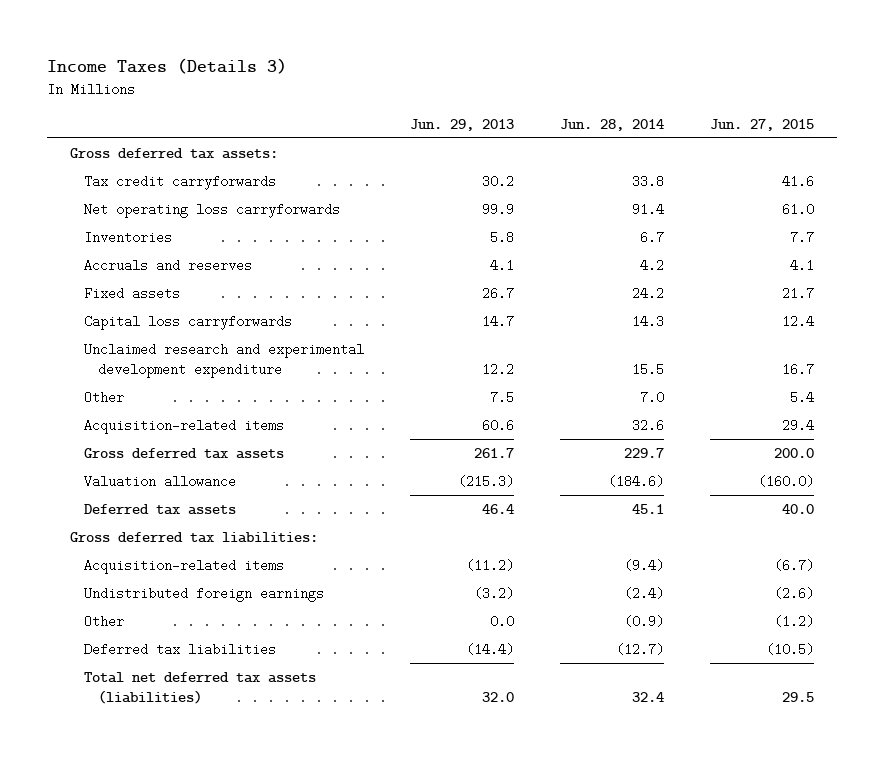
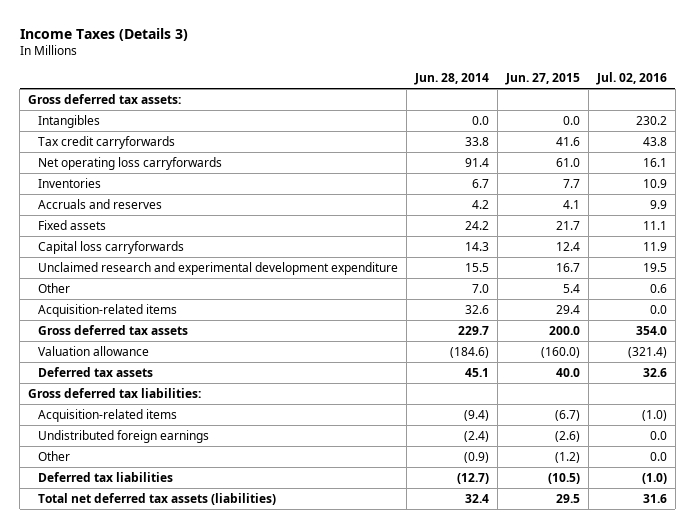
- | Jun. 29, 2013 | Jun. 28, 2014 | Jun. 27, 2015
+ | Jun. 28, 2014 | Jun. 27, 2015 | Jul. 02, 2016
+ Intangibles | 0.0 | 0.0 | 230.2

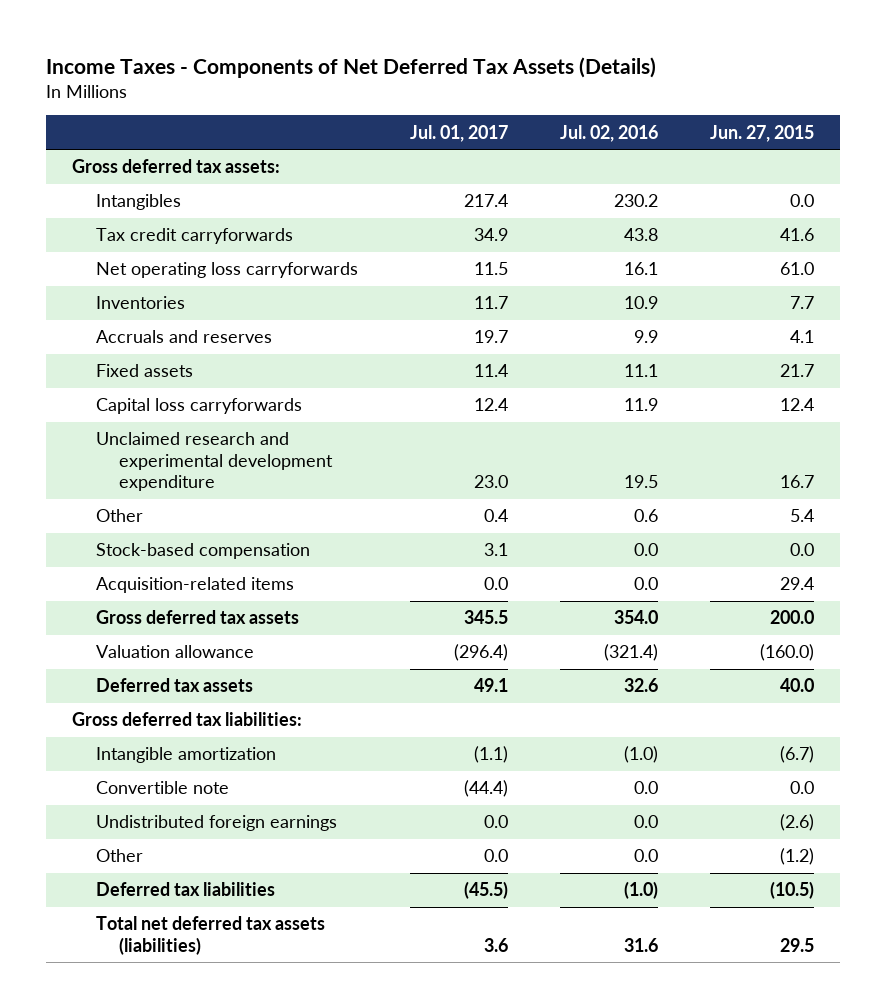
- Income Taxes (Details 3)
+ Income Taxes - Components of Net Deferred Tax Assets (Details)
- | Jun. 28, 2014 | Jun. 27, 2015 | Jul. 02, 2016
+ | Jul. 01, 2017 | Jul. 02, 2016 | Jun. 27, 2015
+ Stock-based compensation | 3.1 | 0.0 | 0.0
- Acquisition-related items | (9.4) | (6.7) | (1.0)
+ Intangible amortization | (1.1) | (1.0) | (6.7)
+ Convertible note | (44.4) | 0.0 | 0.0

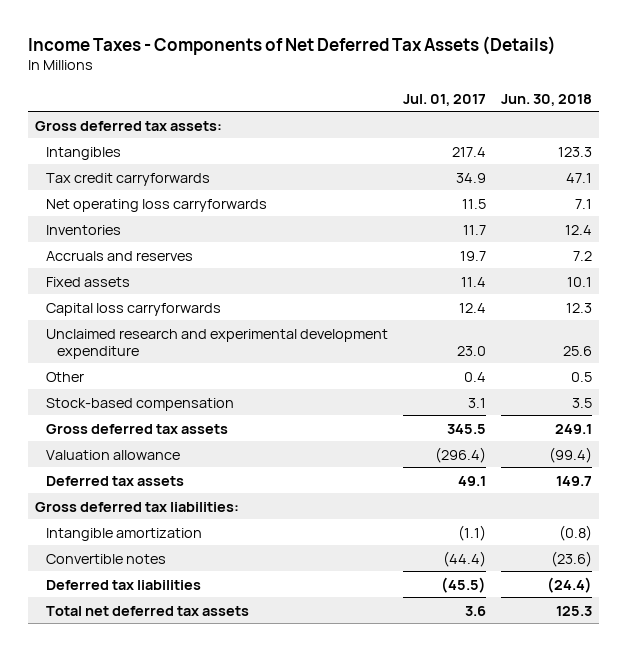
- | Jul. 01, 2017 | Jul. 02, 2016 | Jun. 27, 2015
+ | Jul. 01, 2017 | Jun. 30, 2018
- Acquisition-related items | 0.0 | 0.0 | 29.4
- Convertible note | (44.4) | 0.0 | 0.0
- Undistributed foreign earnings | 0.0 | 0.0 | (2.6)
- Other | 0.0 | 0.0 | (1.2)
+ Convertible notes | (44.4) | (23.6)
- Total net deferred tax assets (liabilities) | 3.6 | 31.6 | 29.5
+ Total net deferred tax assets | 3.6 | 125.3

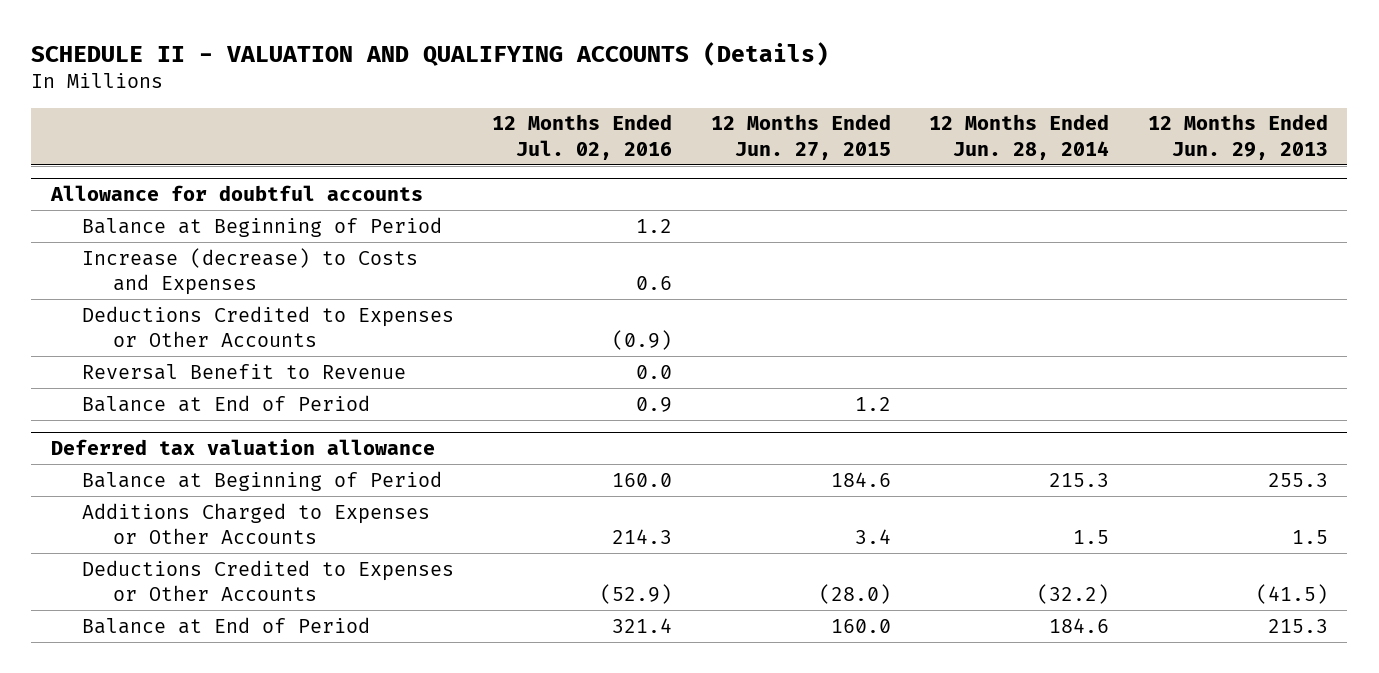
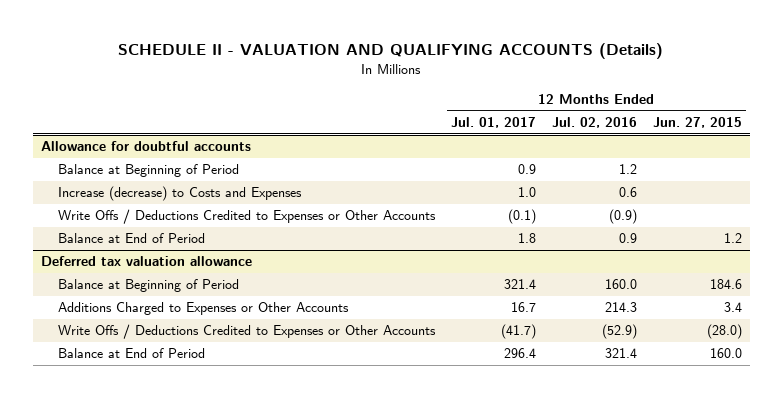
- | 12 Months Ended Jul. 02, 2016 | 12 Months Ended Jun. 27, 2015 | 12 Months Ended Jun. 28, 2014 | 12 Months Ended Jun. 29, 2013
+ | 12 Months Ended Jul. 01, 2017 | 12 Months Ended Jul. 02, 2016 | 12 Months Ended Jun. 27, 2015
@ Allowance for doubtful accounts
- Deductions Credited to Expenses or Other Accounts | (0.9) | | |
- Reversal Benefit to Revenue | 0.0 | | |
+ Write Offs / Deductions Credited to Expenses or Other Accounts | (0.1) | (0.9) |
@ Deferred tax valuation allowance
- Deductions Credited to Expenses or Other Accounts | (52.9) | (28.0) | (32.2) | (41.5)
+ Write Offs / Deductions Credited to Expenses or Other Accounts | (41.7) | (52.9) | (28.0)

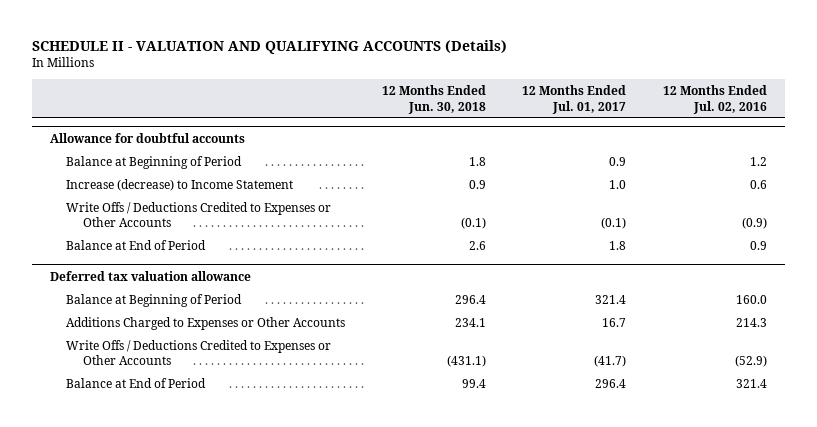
- | 12 Months Ended Jul. 01, 2017 | 12 Months Ended Jul. 02, 2016 | 12 Months Ended Jun. 27, 2015
+ | 12 Months Ended Jun. 30, 2018 | 12 Months Ended Jul. 01, 2017 | 12 Months Ended Jul. 02, 2016
@ Allowance for doubtful accounts
- Increase (decrease) to Costs and Expenses | 1.0 | 0.6 |
+ Increase (decrease) to Income Statement | 0.9 | 1.0 | 0.6

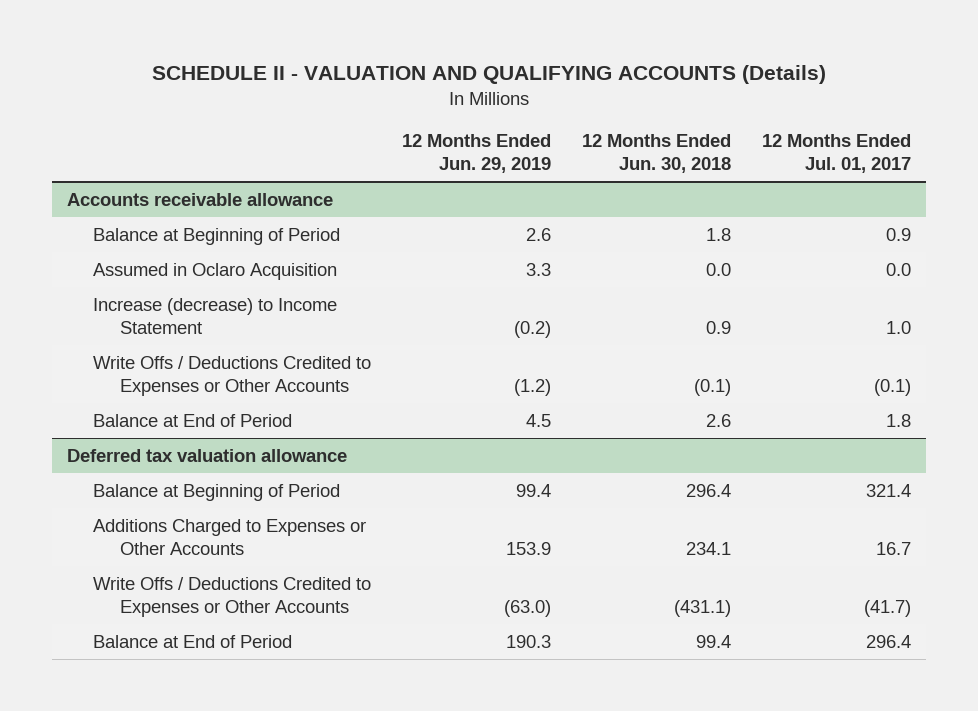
- | 12 Months Ended Jun. 30, 2018 | 12 Months Ended Jul. 01, 2017 | 12 Months Ended Jul. 02, 2016
+ | 12 Months Ended Jun. 29, 2019 | 12 Months Ended Jun. 30, 2018 | 12 Months Ended Jul. 01, 2017
- Allowance for doubtful accounts
+ Accounts receivable allowance
+ Assumed in Oclaro Acquisition | 3.3 | 0.0 | 0.0

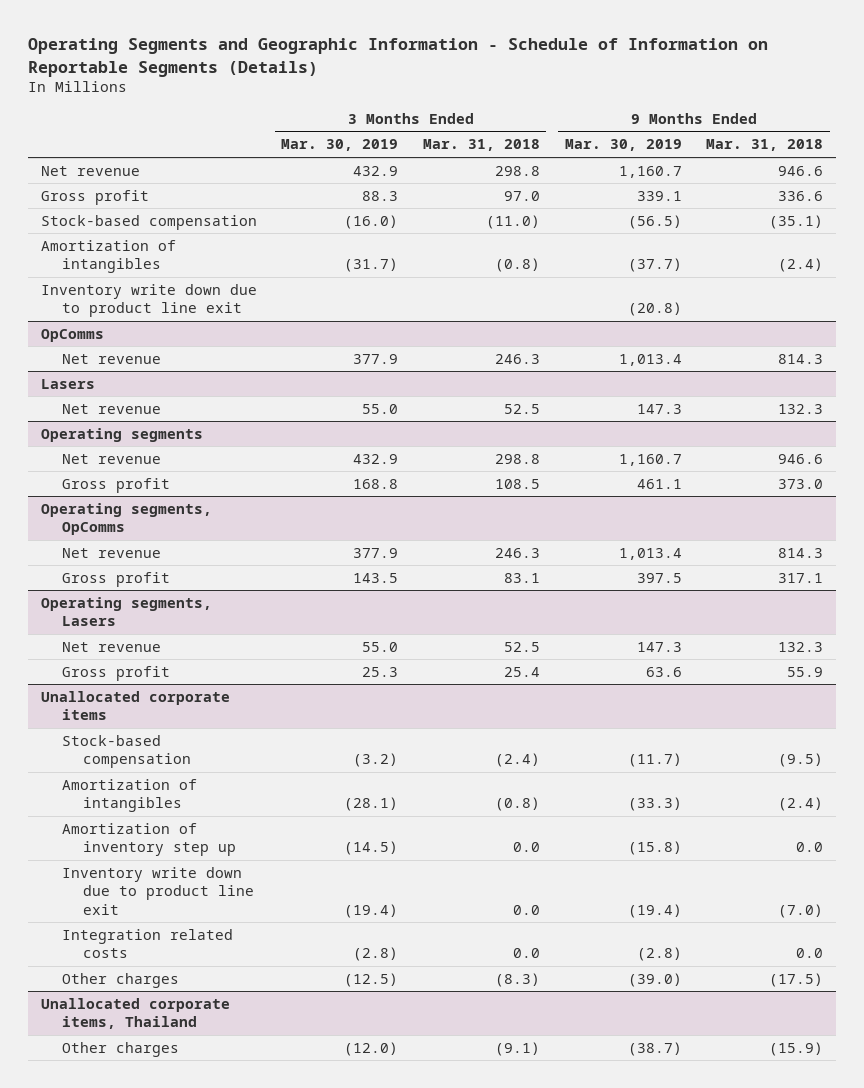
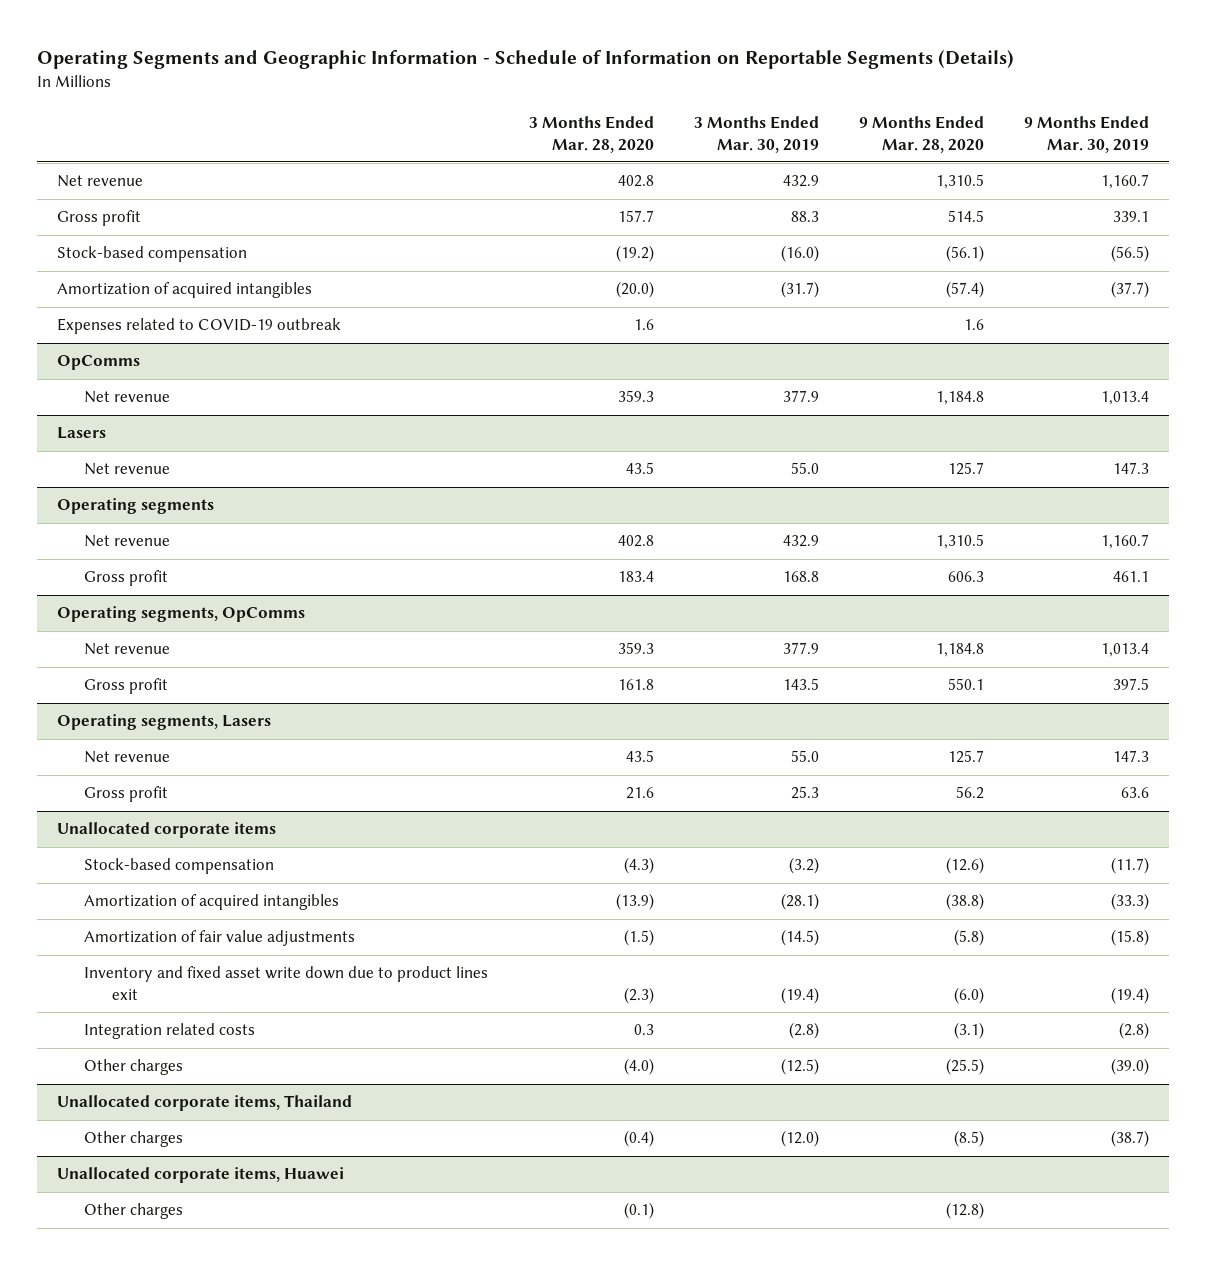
- | 3 Months Ended Mar. 30, 2019 | 3 Months Ended Mar. 31, 2018 | 9 Months Ended Mar. 30, 2019 | 9 Months Ended Mar. 31, 2018
+ | 3 Months Ended Mar. 28, 2020 | 3 Months Ended Mar. 30, 2019 | 9 Months Ended Mar. 28, 2020 | 9 Months Ended Mar. 30, 2019
- Amortization of intangibles | (31.7) | (0.8) | (37.7) | (2.4)
- Inventory write down due to product line exit | | | (20.8) |
+ Amortization of acquired intangibles | (20.0) | (31.7) | (57.4) | (37.7)
+ Expenses related to COVID-19 outbreak | 1.6 | | 1.6 |
@ Unallocated corporate items
- Amortization of intangibles | (28.1) | (0.8) | (33.3) | (2.4)
- Amortization of inventory step up | (14.5) | 0.0 | (15.8) | 0.0
- Inventory write down due to product line exit | (19.4) | 0.0 | (19.4) | (7.0)
+ Amortization of acquired intangibles | (13.9) | (28.1) | (38.8) | (33.3)
+ Amortization of fair value adjustments | (1.5) | (14.5) | (5.8) | (15.8)
+ Inventory and fixed asset write down due to product lines exit | (2.3) | (19.4) | (6.0) | (19.4)
+ Unallocated corporate items, Huawei
+ Other charges | (0.1) | | (12.8) |

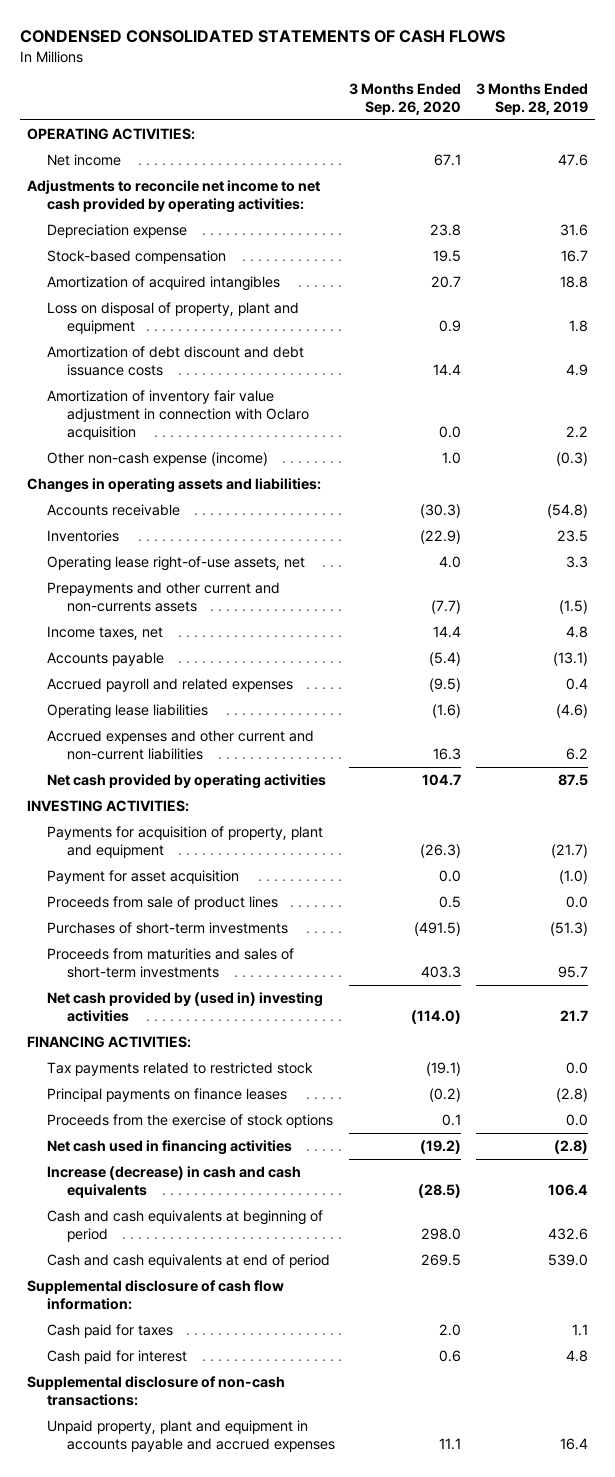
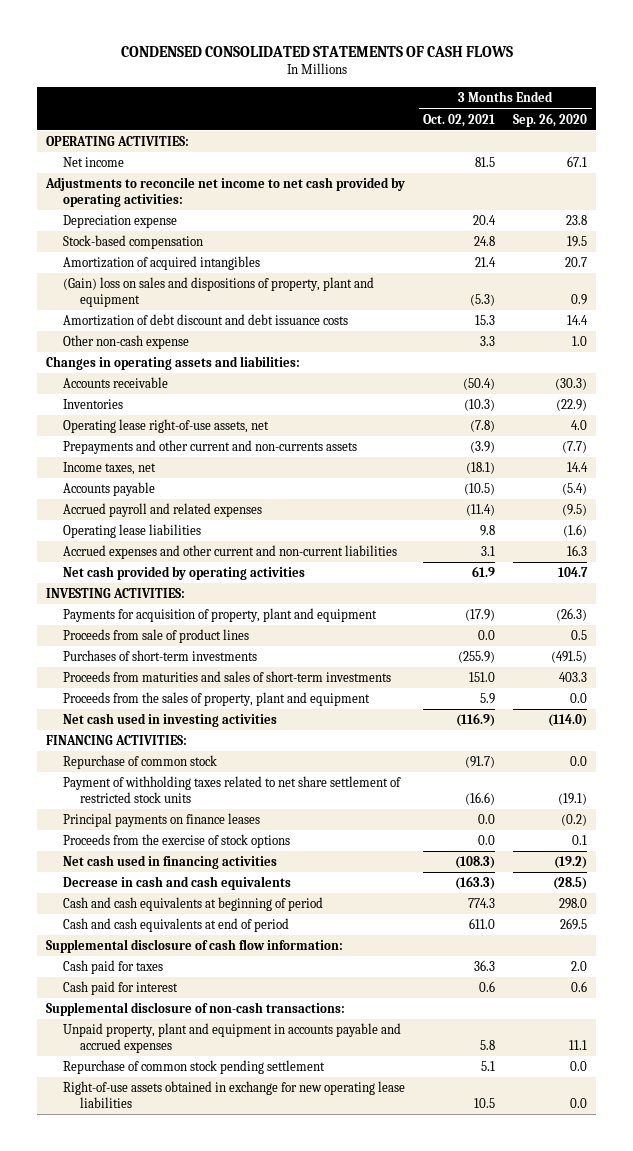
- | 3 Months Ended Sep. 26, 2020 | 3 Months Ended Sep. 28, 2019
+ | 3 Months Ended Oct. 02, 2021 | 3 Months Ended Sep. 26, 2020
- Loss on disposal of property, plant and equipment | 0.9 | 1.8
+ (Gain) loss on sales and dispositions of property, plant and equipment | (5.3) | 0.9
- Amortization of inventory fair value adjustment in connection with Oclaro acquisition | 0.0 | 2.2
- Other non-cash expense (income) | 1.0 | (0.3)
+ Other non-cash expense | 3.3 | 1.0
- Payment for asset acquisition | 0.0 | (1.0)
- Net cash provided by (used in) investing activities | (114.0) | 21.7
+ Proceeds from the sales of property, plant and equipment | 5.9 | 0.0
+ Net cash used in investing activities | (116.9) | (114.0)
- Tax payments related to restricted stock | (19.1) | 0.0
+ Repurchase of common stock | (91.7) | 0.0
+ Payment of withholding taxes related to net share settlement of restricted stock units | (16.6) | (19.1)
- Increase (decrease) in cash and cash equivalents | (28.5) | 106.4
+ Decrease in cash and cash equivalents | (163.3) | (28.5)
+ Repurchase of common stock pending settlement | 5.1 | 0.0
+ Right-of-use assets obtained in exchange for new operating lease liabilities | 10.5 | 0.0

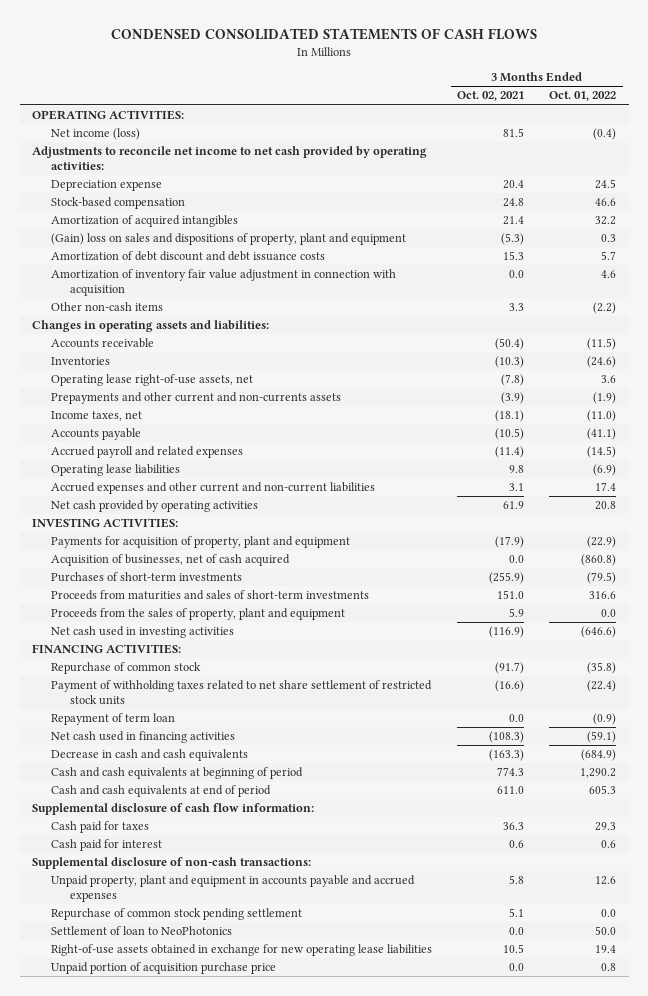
- | 3 Months Ended Oct. 02, 2021 | 3 Months Ended Sep. 26, 2020
+ | 3 Months Ended Oct. 02, 2021 | 3 Months Ended Oct. 01, 2022
- Net income | 81.5 | 67.1
+ Net income (loss) | 81.5 | (0.4)
- Other non-cash expense | 3.3 | 1.0
+ Amortization of inventory fair value adjustment in connection with acquisition | 0.0 | 4.6
+ Other non-cash items | 3.3 | (2.2)
- Proceeds from sale of product lines | 0.0 | 0.5
+ Acquisition of businesses, net of cash acquired | 0.0 | (860.8)
- Principal payments on finance leases | 0.0 | (0.2)
- Proceeds from the exercise of stock options | 0.0 | 0.1
+ Repayment of term loan | 0.0 | (0.9)
+ Settlement of loan to NeoPhotonics | 0.0 | 50.0
+ Unpaid portion of acquisition purchase price | 0.0 | 0.8

